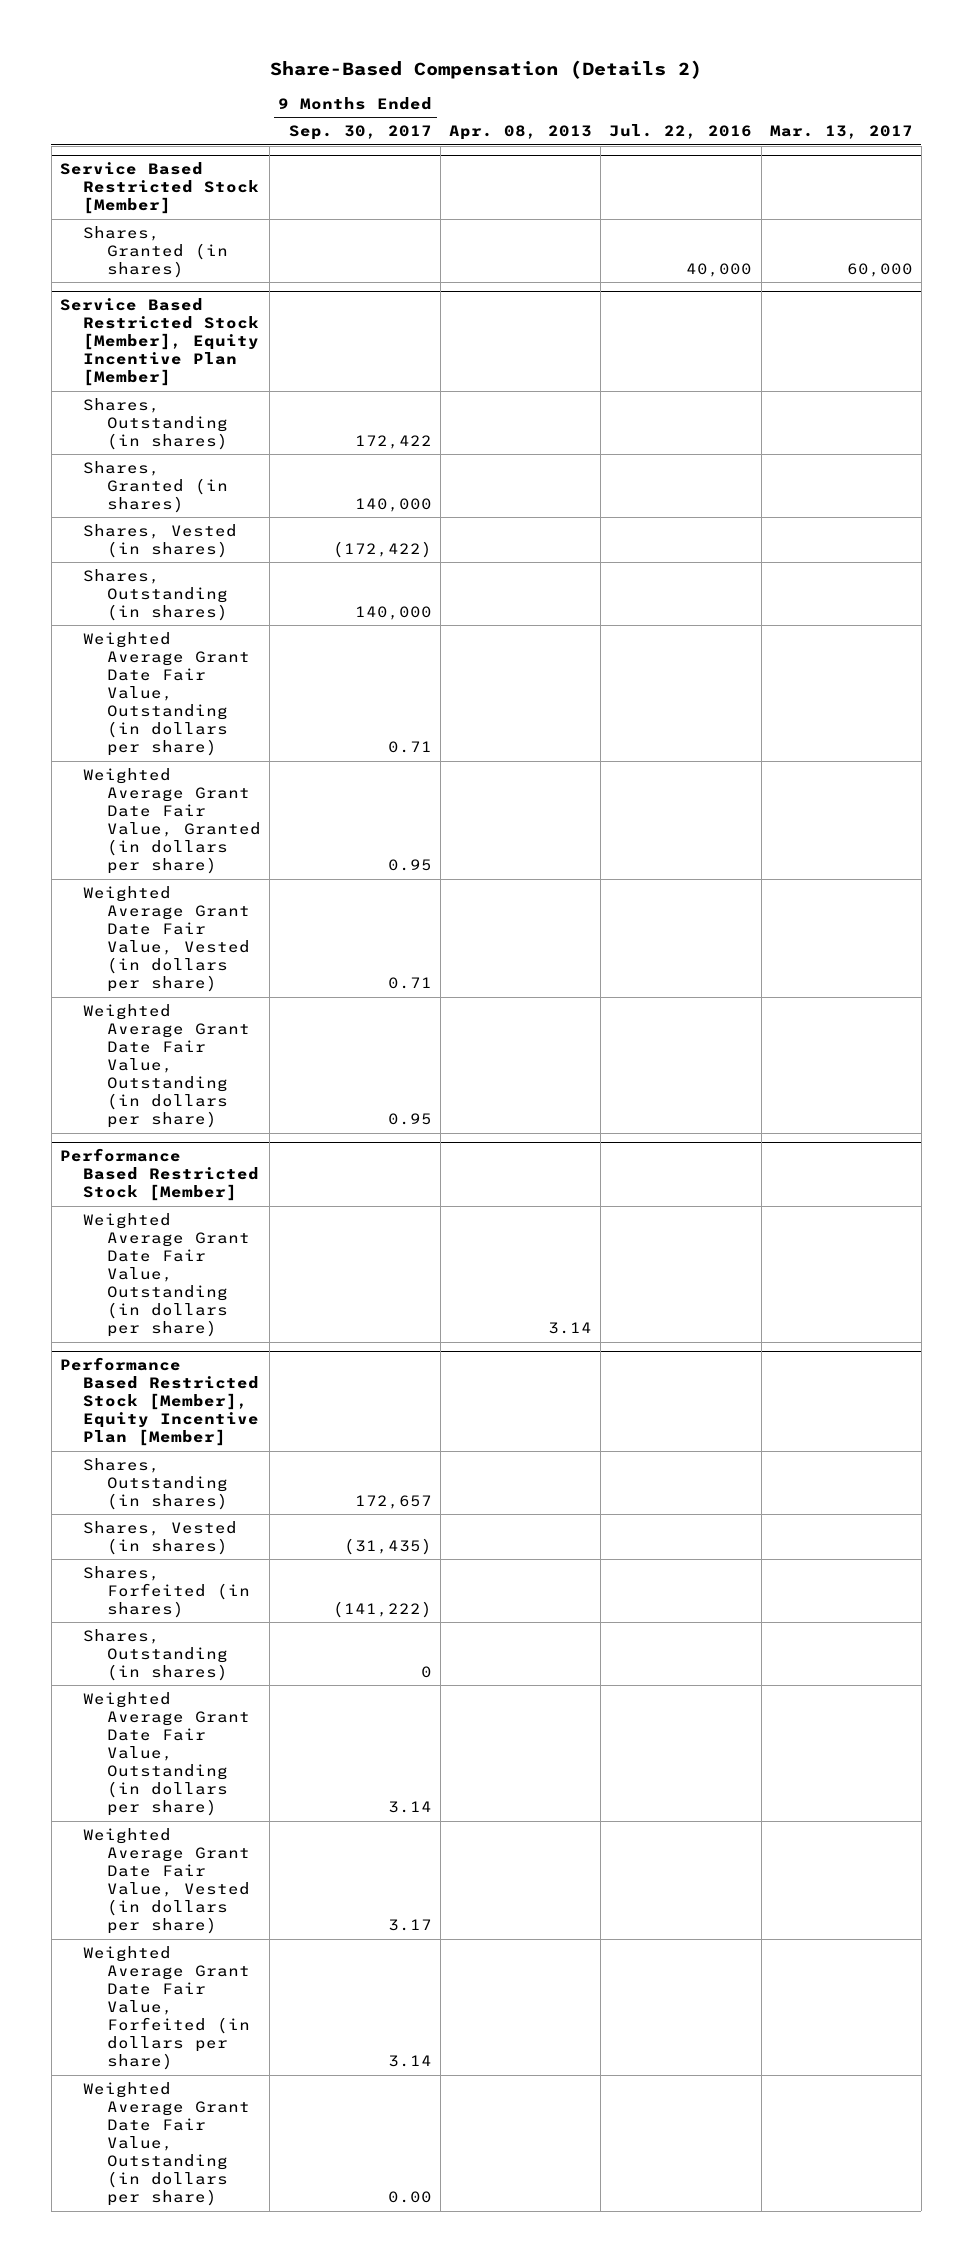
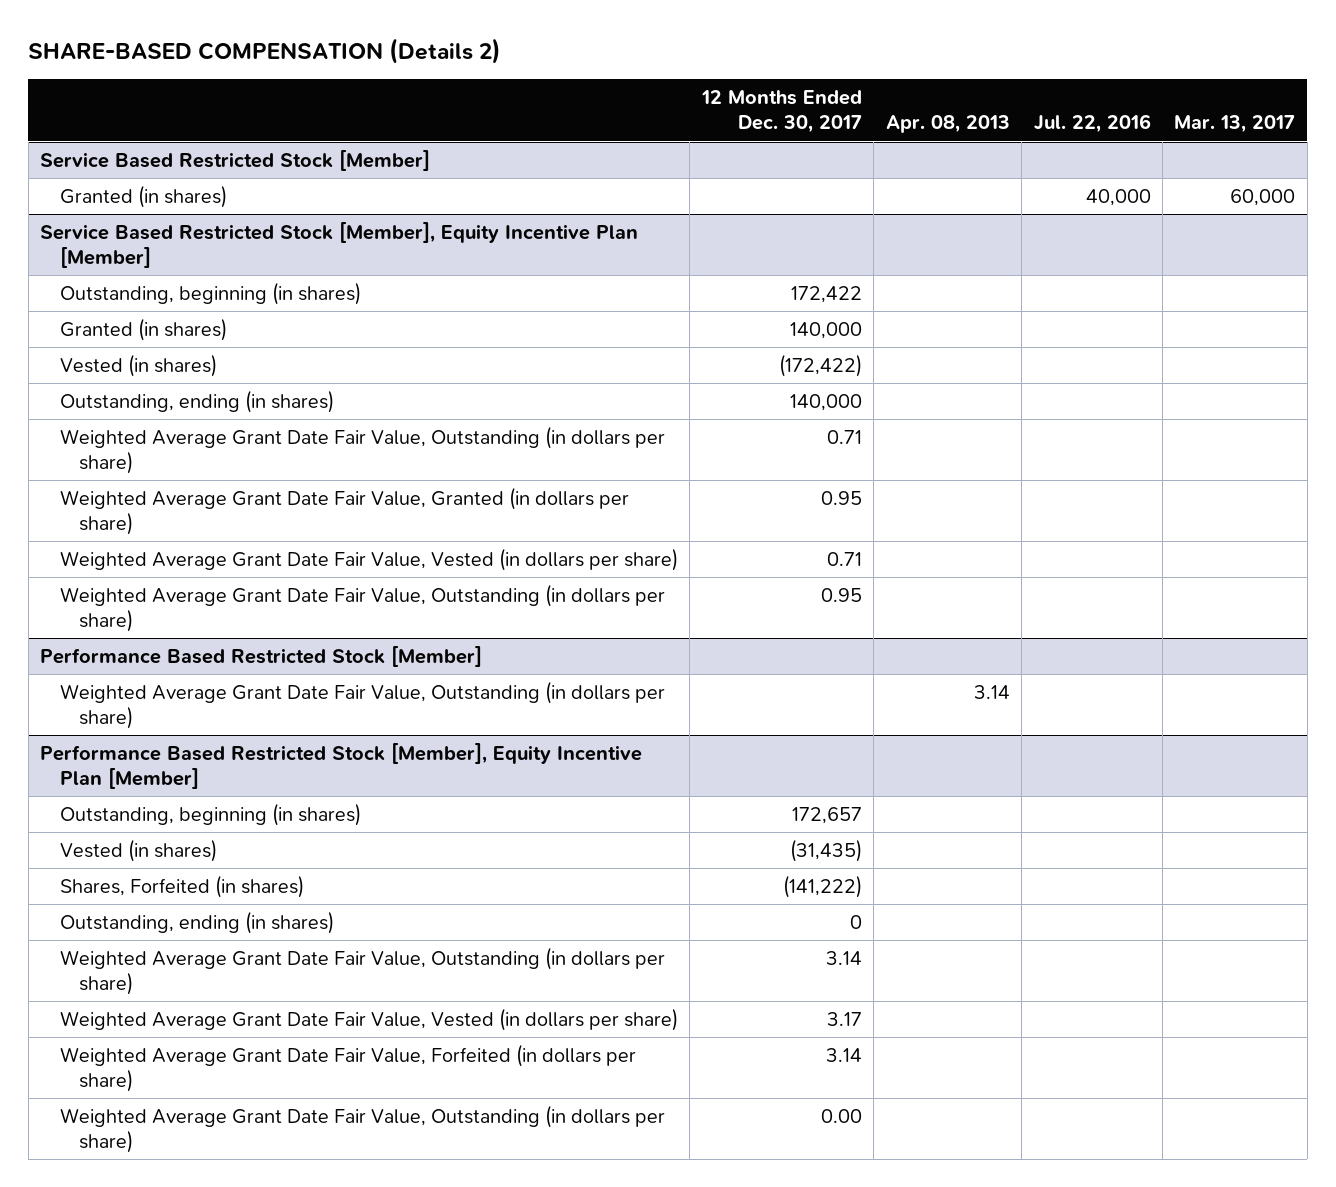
- Share-Based Compensation (Details 2)
+ SHARE-BASED COMPENSATION (Details 2)
- | 9 Months Ended Sep. 30, 2017 | Apr. 08, 2013 | Jul. 22, 2016 | Mar. 13, 2017
+ | 12 Months Ended Dec. 30, 2017 | Apr. 08, 2013 | Jul. 22, 2016 | Mar. 13, 2017
@ Service Based Restricted Stock [Member]
- Shares, Granted (in shares) | | | 40,000 | 60,000
+ Granted (in shares) | | | 40,000 | 60,000
@ Service Based Restricted Stock [Member], Equity Incentive Plan [Member]
- Shares, Outstanding (in shares) | 172,422 | | |
- Shares, Granted (in shares) | 140,000 | | |
- Shares, Vested (in shares) | (172,422) | | |
- Shares, Outstanding (in shares) | 140,000 | | |
+ Outstanding, beginning (in shares) | 172,422 | | |
+ Granted (in shares) | 140,000 | | |
+ Vested (in shares) | (172,422) | | |
+ Outstanding, ending (in shares) | 140,000 | | |
@ Performance Based Restricted Stock [Member], Equity Incentive Plan [Member]
- Shares, Outstanding (in shares) | 172,657 | | |
- Shares, Vested (in shares) | (31,435) | | |
+ Outstanding, beginning (in shares) | 172,657 | | |
+ Vested (in shares) | (31,435) | | |
- Shares, Outstanding (in shares) | 0 | | |
+ Outstanding, ending (in shares) | 0 | | |

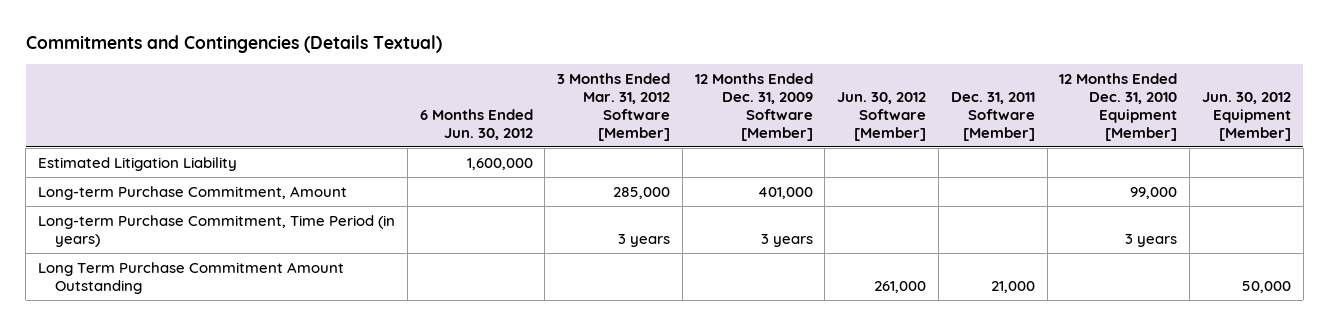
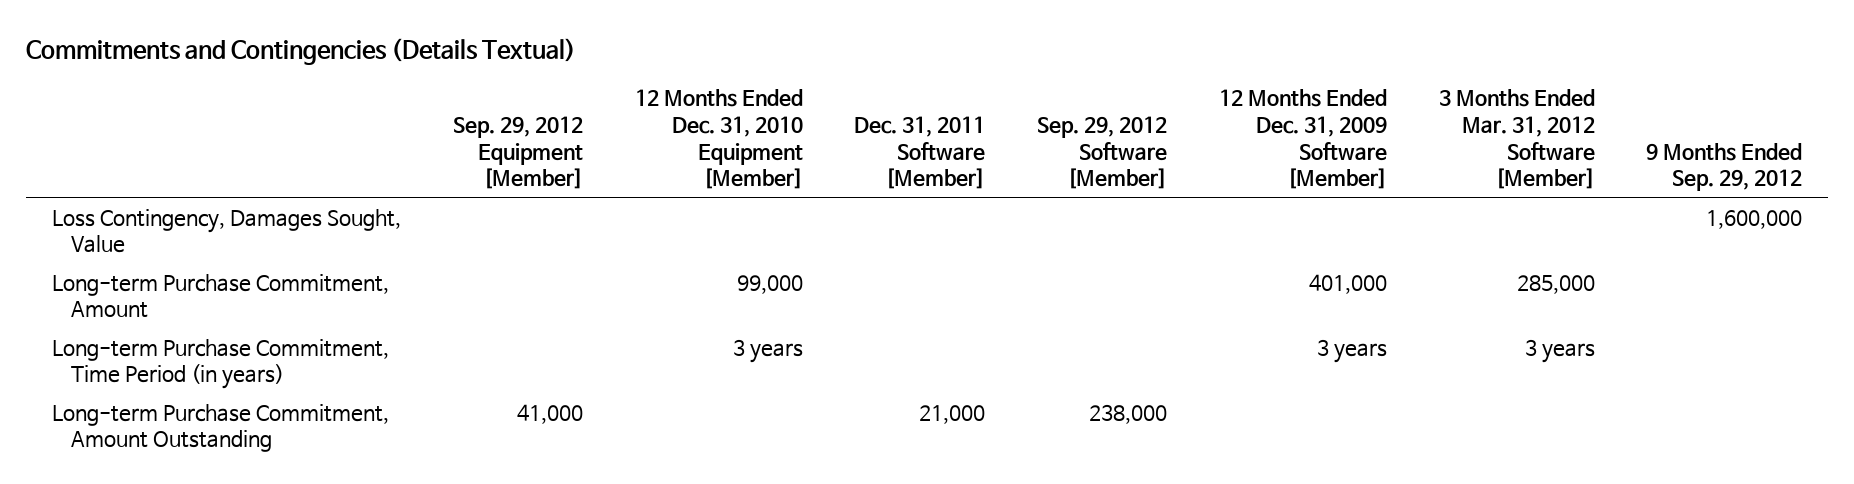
- | 6 Months Ended Jun. 30, 2012 | 3 Months Ended Mar. 31, 2012 Software [Member] | 12 Months Ended Dec. 31, 2009 Software [Member] | Jun. 30, 2012 Software [Member] | Dec. 31, 2011 Software [Member] | 12 Months Ended Dec. 31, 2010 Equipment [Member] | Jun. 30, 2012 Equipment [Member]
+ | Sep. 29, 2012 Equipment [Member] | 12 Months Ended Dec. 31, 2010 Equipment [Member] | Dec. 31, 2011 Software [Member] | Sep. 29, 2012 Software [Member] | 12 Months Ended Dec. 31, 2009 Software [Member] | 3 Months Ended Mar. 31, 2012 Software [Member] | 9 Months Ended Sep. 29, 2012
- Estimated Litigation Liability | 1,600,000 | | | | | |
+ Loss Contingency, Damages Sought, Value | | | | | | | 1,600,000
- Long Term Purchase Commitment Amount Outstanding | | | | 261,000 | 21,000 | | 50,000
+ Long-term Purchase Commitment, Amount Outstanding | 41,000 | | 21,000 | 238,000 | | |

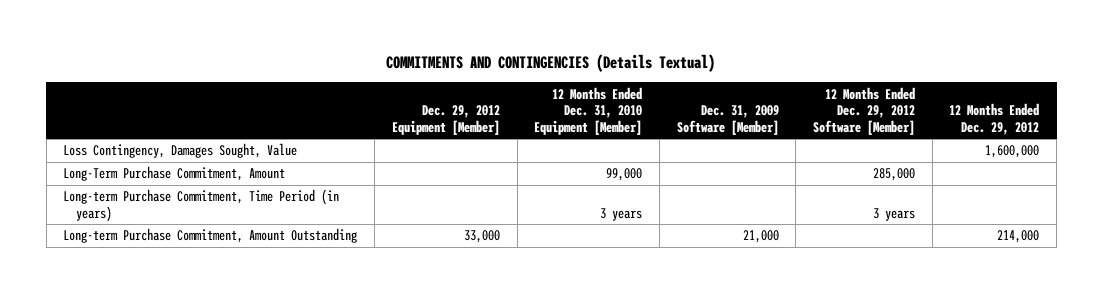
- Commitments and Contingencies (Details Textual)
+ COMMITMENTS AND CONTINGENCIES (Details Textual)
- | Sep. 29, 2012 Equipment [Member] | 12 Months Ended Dec. 31, 2010 Equipment [Member] | Dec. 31, 2011 Software [Member] | Sep. 29, 2012 Software [Member] | 12 Months Ended Dec. 31, 2009 Software [Member] | 3 Months Ended Mar. 31, 2012 Software [Member] | 9 Months Ended Sep. 29, 2012
+ | Dec. 29, 2012 Equipment [Member] | 12 Months Ended Dec. 31, 2010 Equipment [Member] | Dec. 31, 2009 Software [Member] | 12 Months Ended Dec. 29, 2012 Software [Member] | 12 Months Ended Dec. 29, 2012
- Long-term Purchase Commitment, Amount | | 99,000 | | | 401,000 | 285,000 |
+ Long-Term Purchase Commitment, Amount | | 99,000 | | 285,000 |

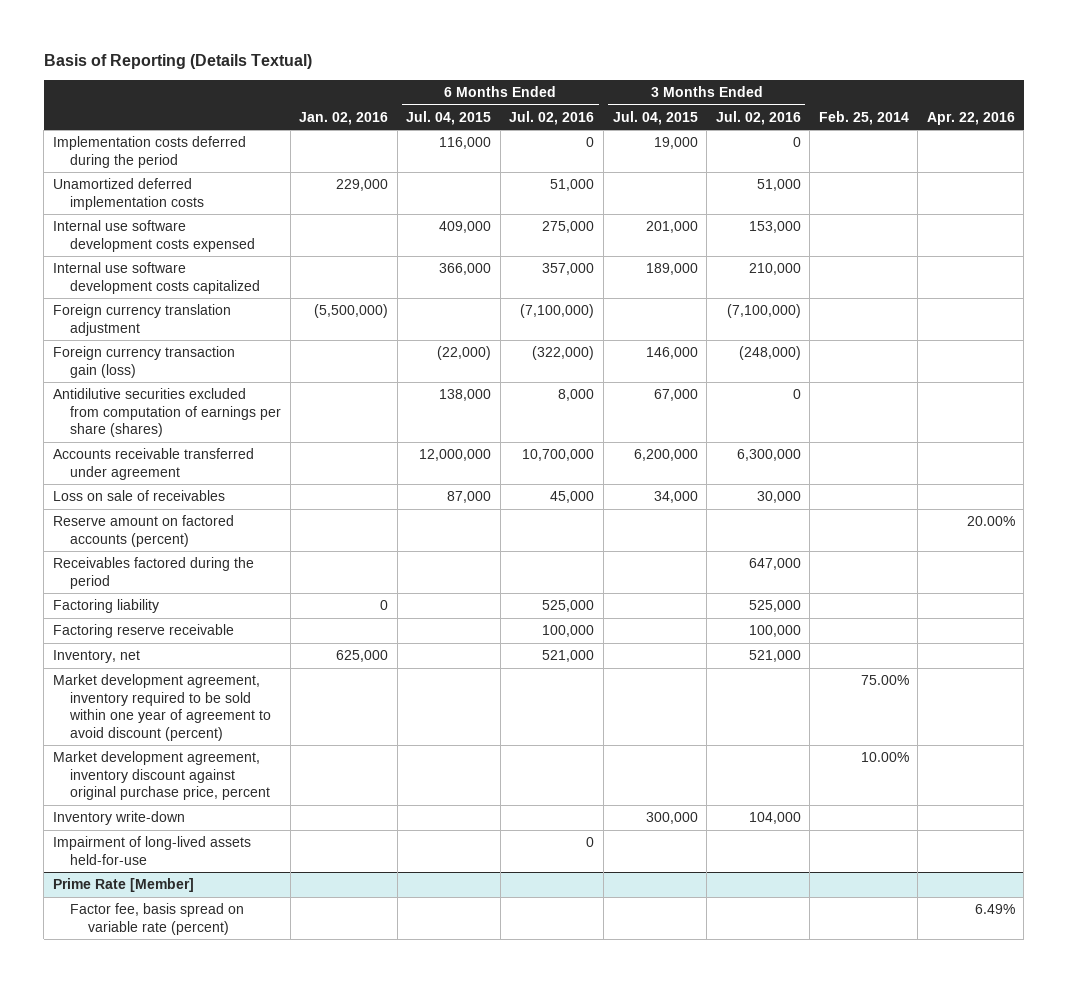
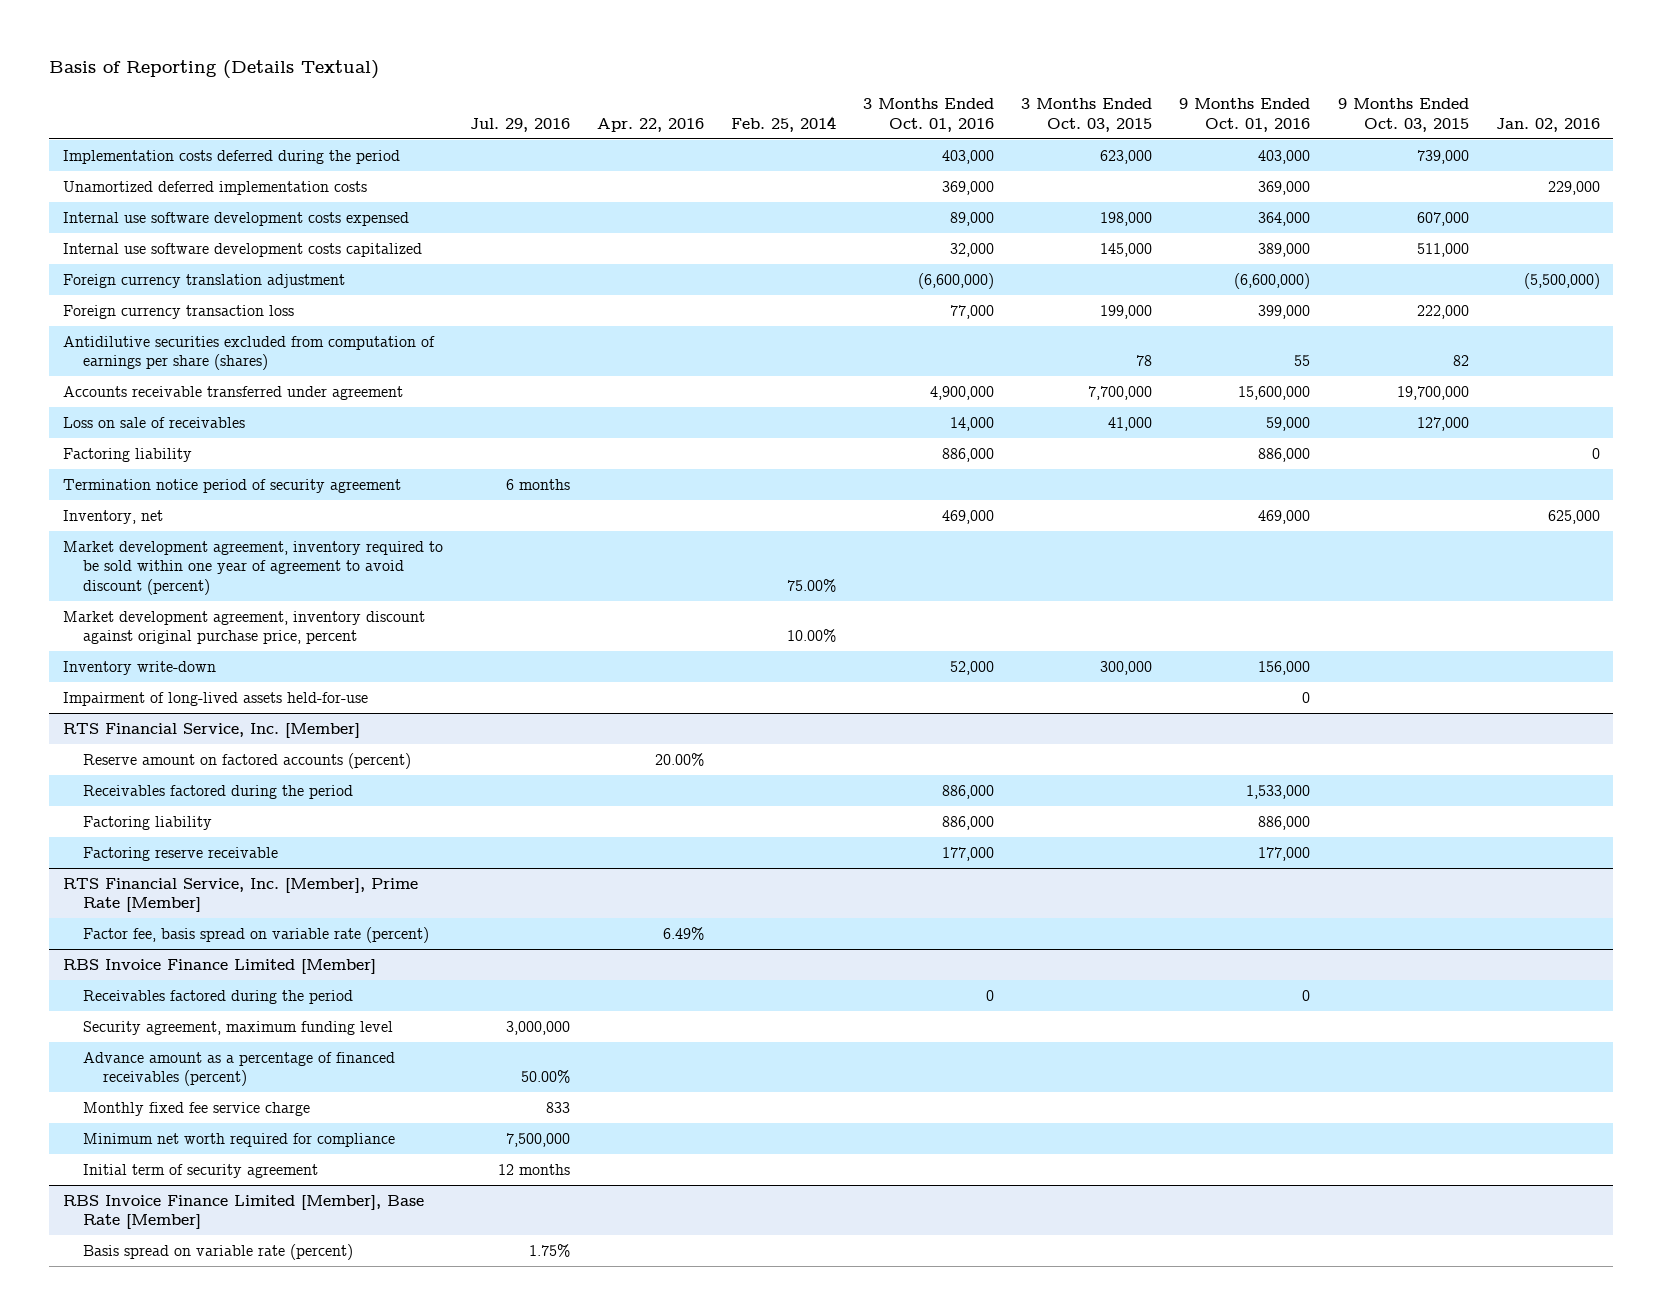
- | Jan. 02, 2016 | 6 Months Ended Jul. 04, 2015 | 6 Months Ended Jul. 02, 2016 | 3 Months Ended Jul. 04, 2015 | 3 Months Ended Jul. 02, 2016 | Feb. 25, 2014 | Apr. 22, 2016
+ | Jul. 29, 2016 | Apr. 22, 2016 | Feb. 25, 2014 | 3 Months Ended Oct. 01, 2016 | 3 Months Ended Oct. 03, 2015 | 9 Months Ended Oct. 01, 2016 | 9 Months Ended Oct. 03, 2015 | Jan. 02, 2016
- Foreign currency transaction gain (loss) | | (22,000) | (322,000) | 146,000 | (248,000) | |
+ Foreign currency transaction loss | | | | 77,000 | 199,000 | 399,000 | 222,000 |
- Reserve amount on factored accounts (percent) | | | | | | | 20.00%
- Receivables factored during the period | | | | | 647,000 | |
- Factoring reserve receivable | | | 100,000 | | 100,000 | |
+ Termination notice period of security agreement | 6 months | | | | | | |
- Prime Rate [Member]
+ RTS Financial Service, Inc. [Member]
+ Reserve amount on factored accounts (percent) | | 20.00% | | | | | |
+ Receivables factored during the period | | | | 886,000 | | 1,533,000 | |
+ Factoring liability | | | | 886,000 | | 886,000 | |
+ Factoring reserve receivable | | | | 177,000 | | 177,000 | |
+ RTS Financial Service, Inc. [Member], Prime Rate [Member]
+ RBS Invoice Finance Limited [Member]
+ Receivables factored during the period | | | | 0 | | 0 | |
+ Security agreement, maximum funding level | 3,000,000 | | | | | | |
+ Advance amount as a percentage of financed receivables (percent) | 50.00% | | | | | | |
+ Monthly fixed fee service charge | 833 | | | | | | |
+ Minimum net worth required for compliance | 7,500,000 | | | | | | |
+ Initial term of security agreement | 12 months | | | | | | |
+ RBS Invoice Finance Limited [Member], Base Rate [Member]
+ Basis spread on variable rate (percent) | 1.75% | | | | | | |

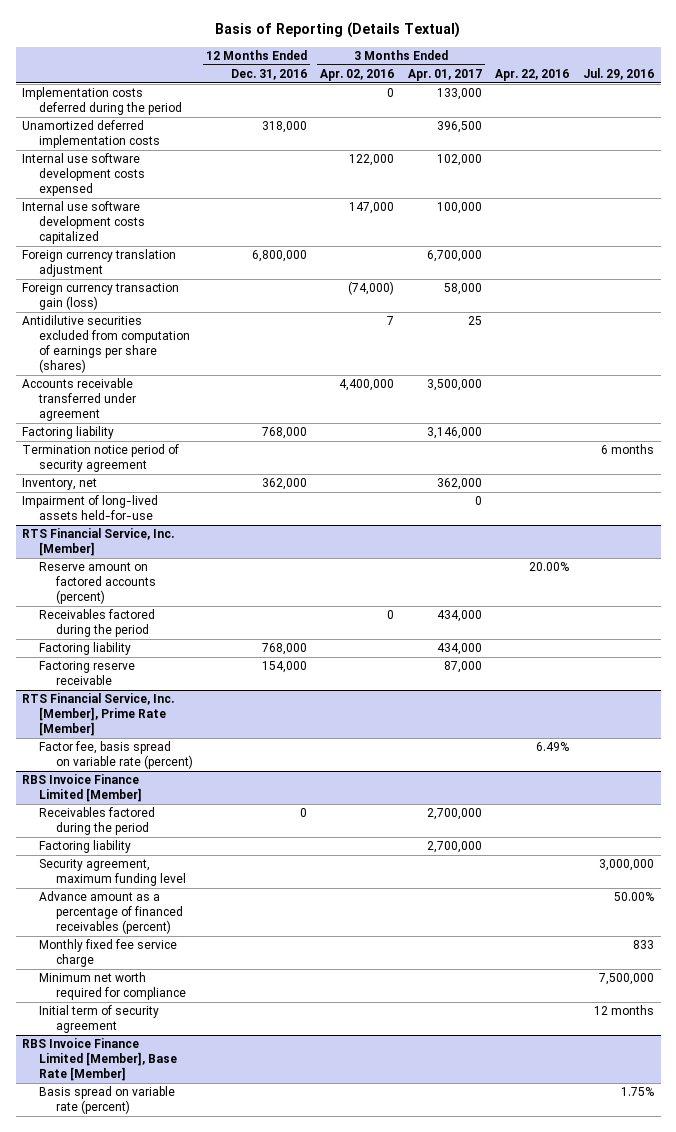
- | Jul. 29, 2016 | Apr. 22, 2016 | Feb. 25, 2014 | 3 Months Ended Oct. 01, 2016 | 3 Months Ended Oct. 03, 2015 | 9 Months Ended Oct. 01, 2016 | 9 Months Ended Oct. 03, 2015 | Jan. 02, 2016
+ | 12 Months Ended Dec. 31, 2016 | 3 Months Ended Apr. 02, 2016 | 3 Months Ended Apr. 01, 2017 | Apr. 22, 2016 | Jul. 29, 2016
- Foreign currency transaction loss | | | | 77,000 | 199,000 | 399,000 | 222,000 |
+ Foreign currency transaction gain (loss) | | (74,000) | 58,000 | |
- Loss on sale of receivables | | | | 14,000 | 41,000 | 59,000 | 127,000 |
- Market development agreement, inventory required to be sold within one year of agreement to avoid discount (percent) | | | 75.00% | | | | |
- Market development agreement, inventory discount against original purchase price, percent | | | 10.00% | | | | |
- Inventory write-down | | | | 52,000 | 300,000 | 156,000 | |
@ RBS Invoice Finance Limited [Member]
+ Factoring liability | | | 2,700,000 | |

